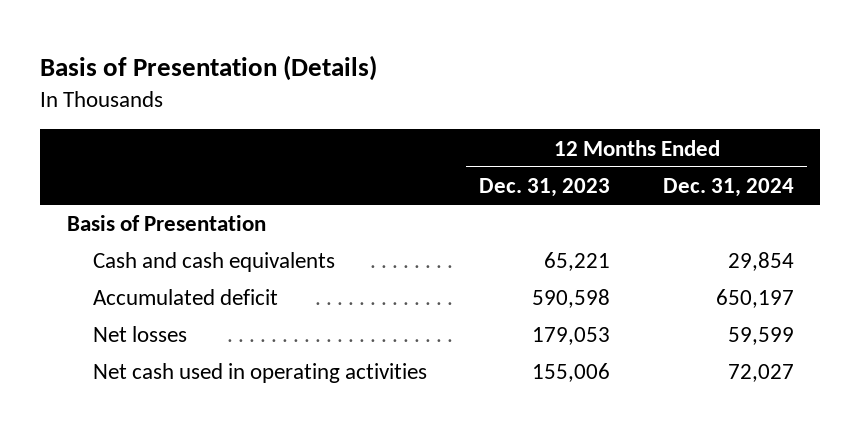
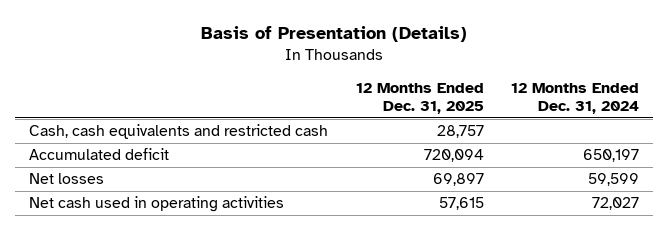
- | 12 Months Ended Dec. 31, 2023 | 12 Months Ended Dec. 31, 2024
+ | 12 Months Ended Dec. 31, 2025 | 12 Months Ended Dec. 31, 2024
- Basis of Presentation
- Cash and cash equivalents | 65,221 | 29,854
+ Cash, cash equivalents and restricted cash | 28,757 |

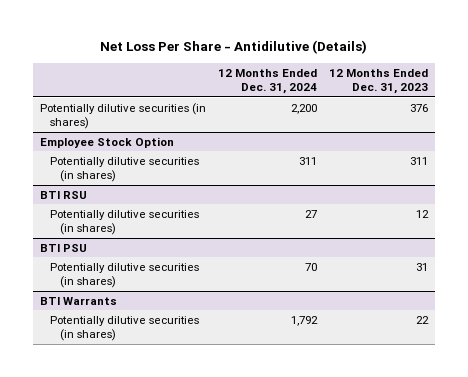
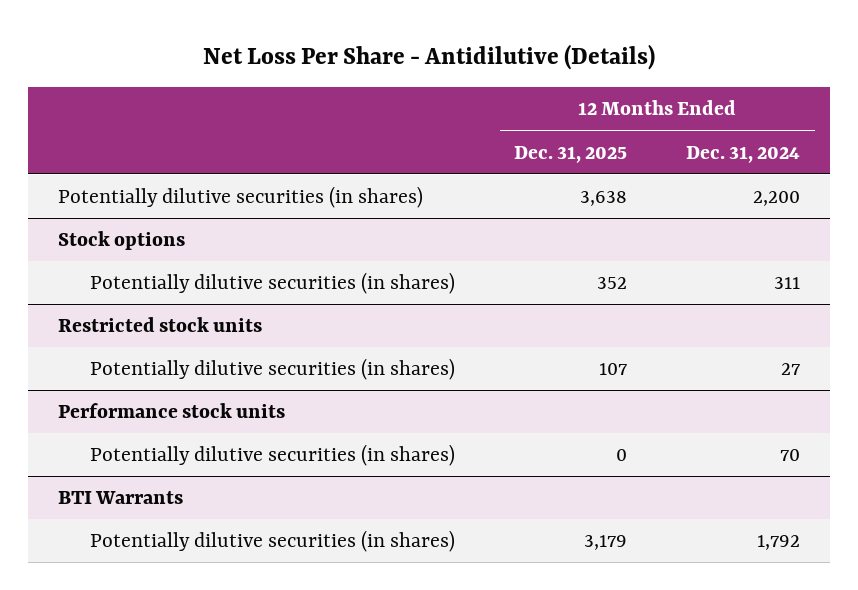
- | 12 Months Ended Dec. 31, 2024 | 12 Months Ended Dec. 31, 2023
+ | 12 Months Ended Dec. 31, 2025 | 12 Months Ended Dec. 31, 2024
- Employee Stock Option
+ Stock options
- BTI RSU
+ Restricted stock units
- BTI PSU
+ Performance stock units

